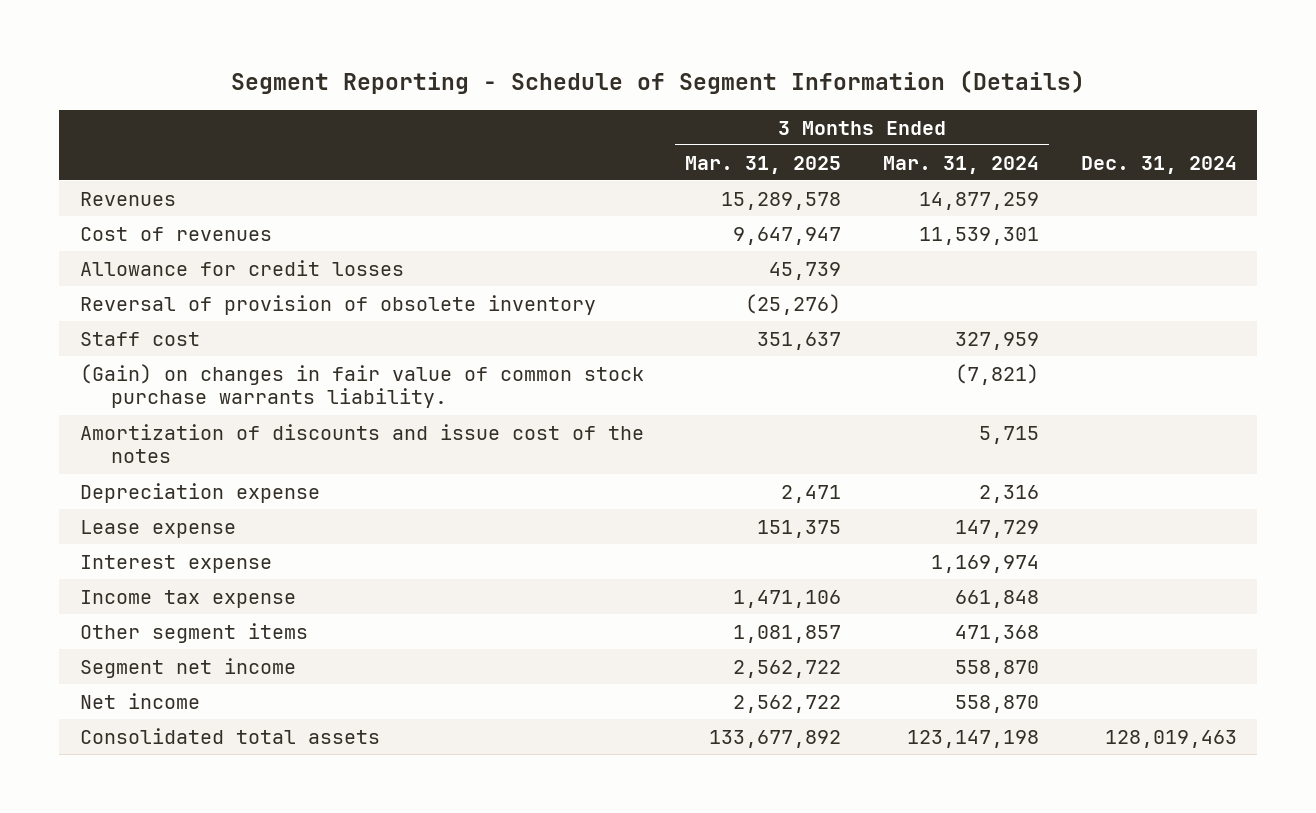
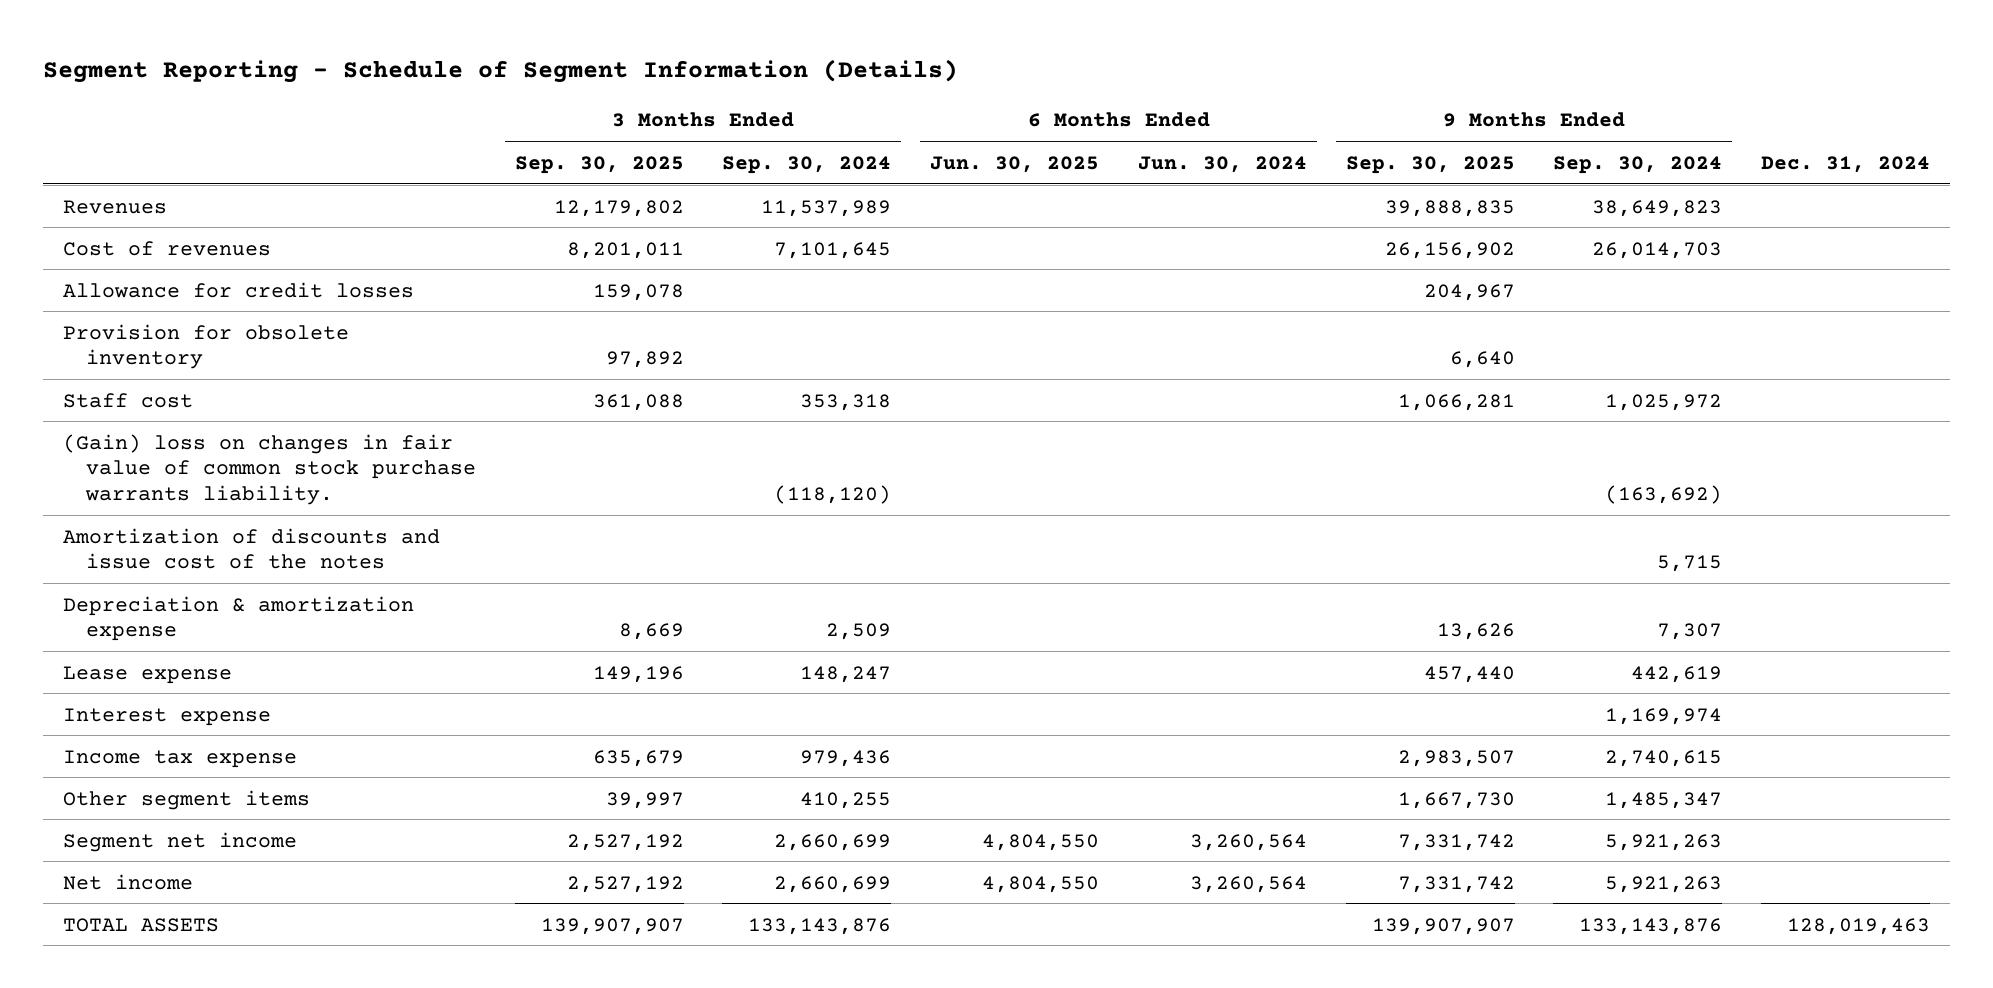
- | 3 Months Ended Mar. 31, 2025 | 3 Months Ended Mar. 31, 2024 | Dec. 31, 2024
+ | 3 Months Ended Sep. 30, 2025 | 3 Months Ended Sep. 30, 2024 | 6 Months Ended Jun. 30, 2025 | 6 Months Ended Jun. 30, 2024 | 9 Months Ended Sep. 30, 2025 | 9 Months Ended Sep. 30, 2024 | Dec. 31, 2024
- Reversal of provision of obsolete inventory | (25,276) | |
+ Provision for obsolete inventory | 97,892 | | | | 6,640 | |
- (Gain) on changes in fair value of common stock purchase warrants liability. | | (7,821) |
+ (Gain) loss on changes in fair value of common stock purchase warrants liability. | | (118,120) | | | | (163,692) |
- Depreciation expense | 2,471 | 2,316 |
+ Depreciation & amortization expense | 8,669 | 2,509 | | | 13,626 | 7,307 |
- Consolidated total assets | 133,677,892 | 123,147,198 | 128,019,463
+ TOTAL ASSETS | 139,907,907 | 133,143,876 | | | 139,907,907 | 133,143,876 | 128,019,463

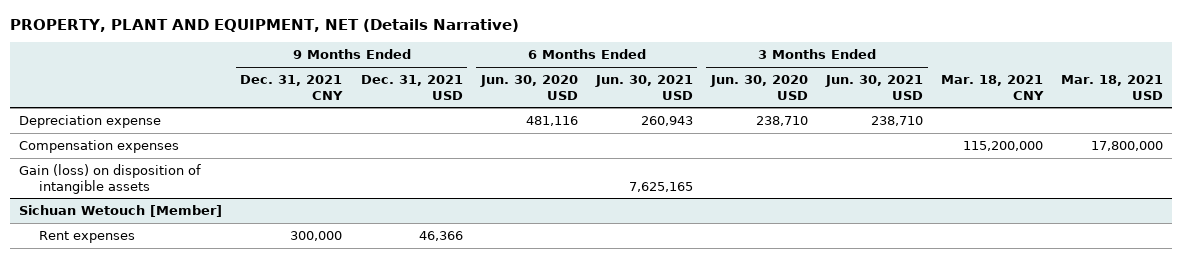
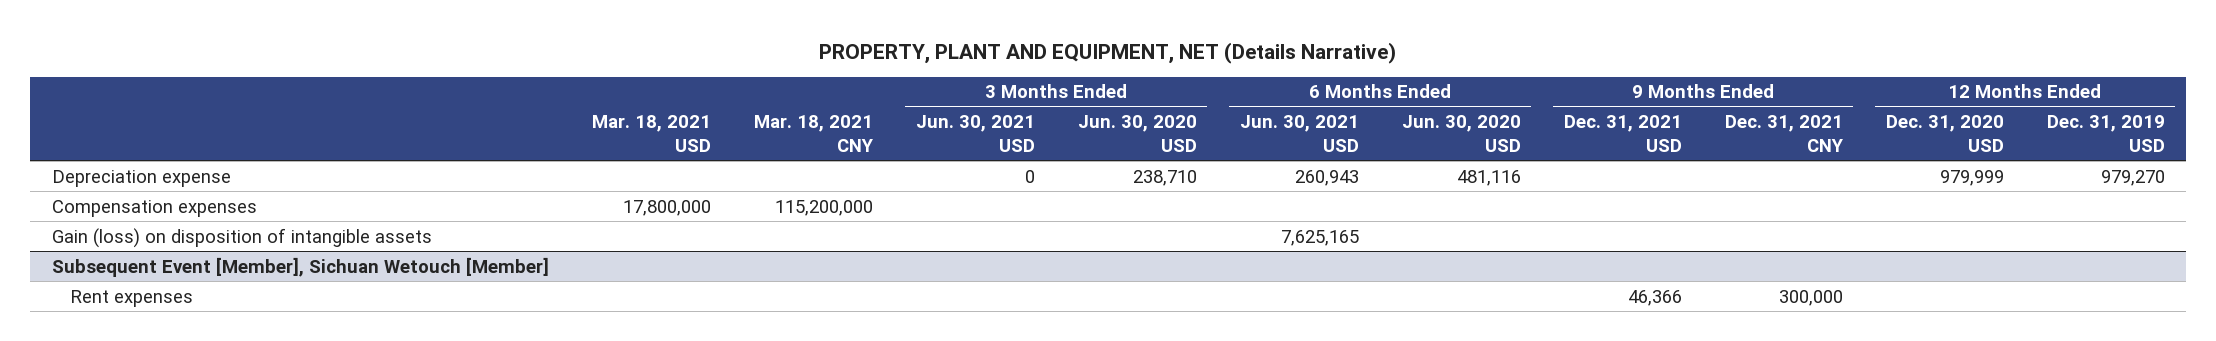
- | 9 Months Ended Dec. 31, 2021 CNY | 9 Months Ended Dec. 31, 2021 USD | 6 Months Ended Jun. 30, 2020 USD | 6 Months Ended Jun. 30, 2021 USD | 3 Months Ended Jun. 30, 2020 USD | 3 Months Ended Jun. 30, 2021 USD | Mar. 18, 2021 CNY | Mar. 18, 2021 USD
+ | Mar. 18, 2021 USD | Mar. 18, 2021 CNY | 3 Months Ended Jun. 30, 2021 USD | 3 Months Ended Jun. 30, 2020 USD | 6 Months Ended Jun. 30, 2021 USD | 6 Months Ended Jun. 30, 2020 USD | 9 Months Ended Dec. 31, 2021 USD | 9 Months Ended Dec. 31, 2021 CNY | 12 Months Ended Dec. 31, 2020 USD | 12 Months Ended Dec. 31, 2019 USD
- Depreciation expense | | | 481,116 | 260,943 | 238,710 | 238,710 | |
+ Depreciation expense | | | 0 | 238,710 | 260,943 | 481,116 | | | 979,999 | 979,270
- Sichuan Wetouch [Member]
+ Subsequent Event [Member], Sichuan Wetouch [Member]

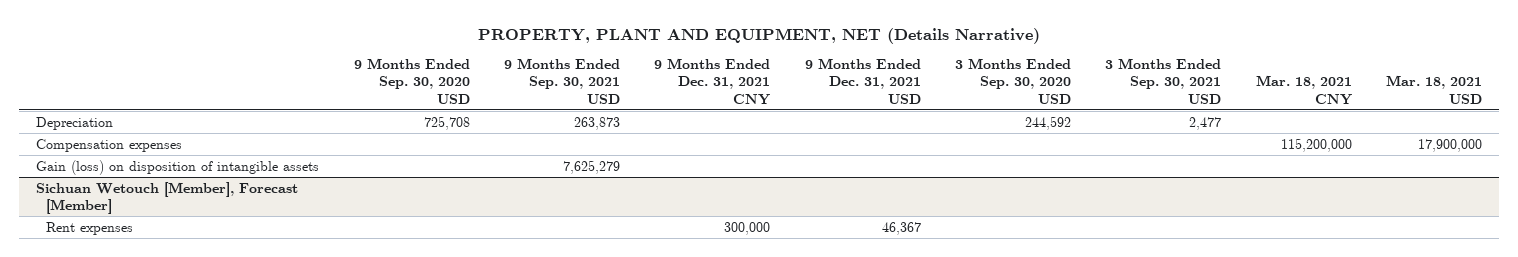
- | Mar. 18, 2021 USD | Mar. 18, 2021 CNY | 3 Months Ended Jun. 30, 2021 USD | 3 Months Ended Jun. 30, 2020 USD | 6 Months Ended Jun. 30, 2021 USD | 6 Months Ended Jun. 30, 2020 USD | 9 Months Ended Dec. 31, 2021 USD | 9 Months Ended Dec. 31, 2021 CNY | 12 Months Ended Dec. 31, 2020 USD | 12 Months Ended Dec. 31, 2019 USD
+ | 9 Months Ended Sep. 30, 2020 USD | 9 Months Ended Sep. 30, 2021 USD | 9 Months Ended Dec. 31, 2021 CNY | 9 Months Ended Dec. 31, 2021 USD | 3 Months Ended Sep. 30, 2020 USD | 3 Months Ended Sep. 30, 2021 USD | Mar. 18, 2021 CNY | Mar. 18, 2021 USD
- Depreciation expense | | | 0 | 238,710 | 260,943 | 481,116 | | | 979,999 | 979,270
- Compensation expenses | 17,800,000 | 115,200,000 | | | | | | | |
+ Depreciation | 725,708 | 263,873 | | | 244,592 | 2,477 | |
+ Compensation expenses | | | | | | | 115,200,000 | 17,900,000
- Subsequent Event [Member], Sichuan Wetouch [Member]
- Rent expenses | | | | | | | 46,366 | 300,000 | |
+ Sichuan Wetouch [Member], Forecast [Member]
+ Rent expenses | | | 300,000 | 46,367 | | | |

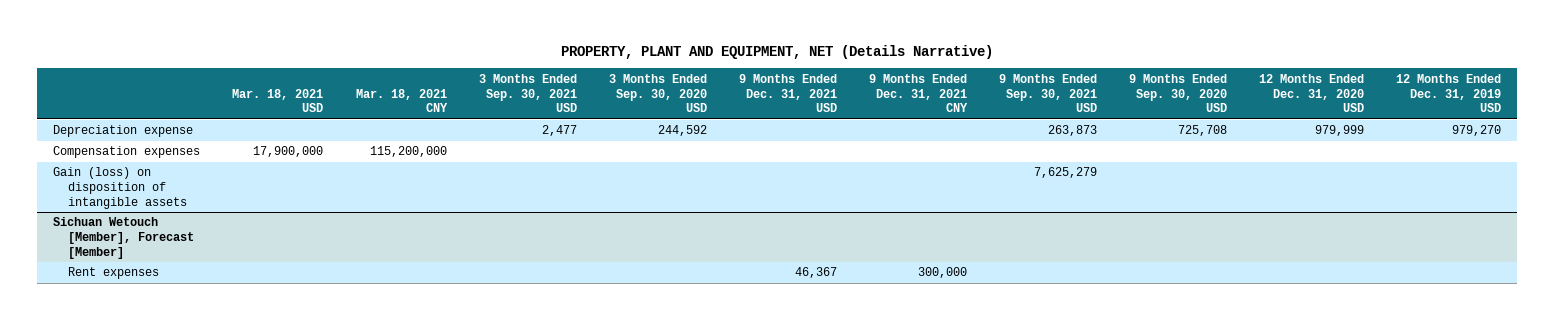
- | 9 Months Ended Sep. 30, 2020 USD | 9 Months Ended Sep. 30, 2021 USD | 9 Months Ended Dec. 31, 2021 CNY | 9 Months Ended Dec. 31, 2021 USD | 3 Months Ended Sep. 30, 2020 USD | 3 Months Ended Sep. 30, 2021 USD | Mar. 18, 2021 CNY | Mar. 18, 2021 USD
+ | Mar. 18, 2021 USD | Mar. 18, 2021 CNY | 3 Months Ended Sep. 30, 2021 USD | 3 Months Ended Sep. 30, 2020 USD | 9 Months Ended Dec. 31, 2021 USD | 9 Months Ended Dec. 31, 2021 CNY | 9 Months Ended Sep. 30, 2021 USD | 9 Months Ended Sep. 30, 2020 USD | 12 Months Ended Dec. 31, 2020 USD | 12 Months Ended Dec. 31, 2019 USD
- Depreciation | 725,708 | 263,873 | | | 244,592 | 2,477 | |
+ Depreciation expense | | | 2,477 | 244,592 | | | 263,873 | 725,708 | 979,999 | 979,270

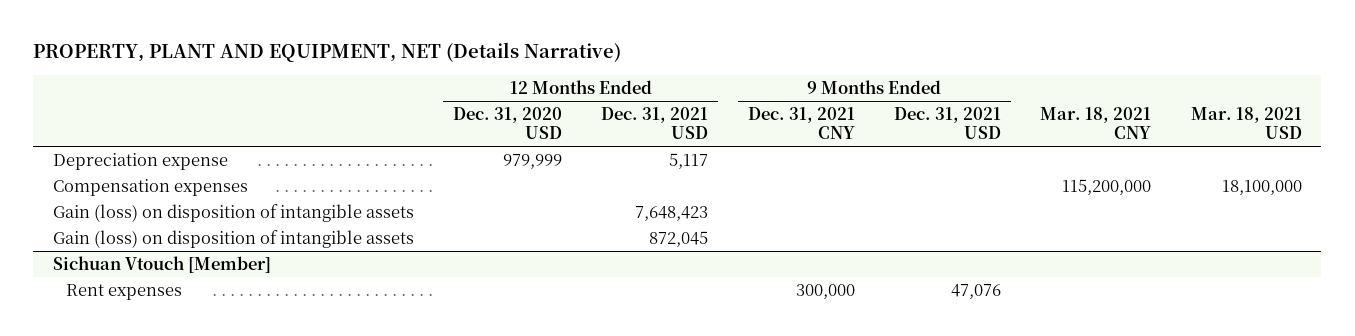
- | Mar. 18, 2021 USD | Mar. 18, 2021 CNY | 3 Months Ended Sep. 30, 2021 USD | 3 Months Ended Sep. 30, 2020 USD | 9 Months Ended Dec. 31, 2021 USD | 9 Months Ended Dec. 31, 2021 CNY | 9 Months Ended Sep. 30, 2021 USD | 9 Months Ended Sep. 30, 2020 USD | 12 Months Ended Dec. 31, 2020 USD | 12 Months Ended Dec. 31, 2019 USD
+ | 12 Months Ended Dec. 31, 2020 USD | 12 Months Ended Dec. 31, 2021 USD | 9 Months Ended Dec. 31, 2021 CNY | 9 Months Ended Dec. 31, 2021 USD | Mar. 18, 2021 CNY | Mar. 18, 2021 USD
- Compensation expenses | 17,900,000 | 115,200,000 | | | | | | | |
+ Compensation expenses | | | | | 115,200,000 | 18,100,000
- Sichuan Wetouch [Member], Forecast [Member]
- Rent expenses | | | | | 46,367 | 300,000 | | | |
+ Gain (loss) on disposition of intangible assets | | 872,045 | | | |
+ Sichuan Vtouch [Member]
+ Rent expenses | | | 300,000 | 47,076 | |

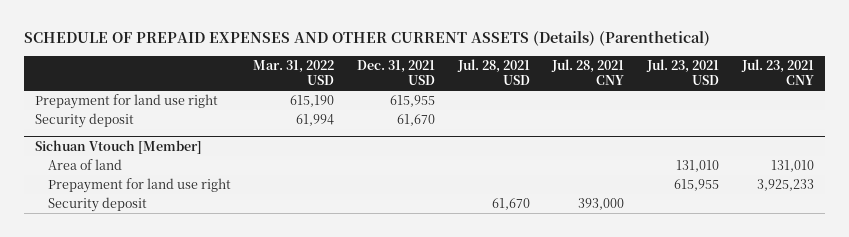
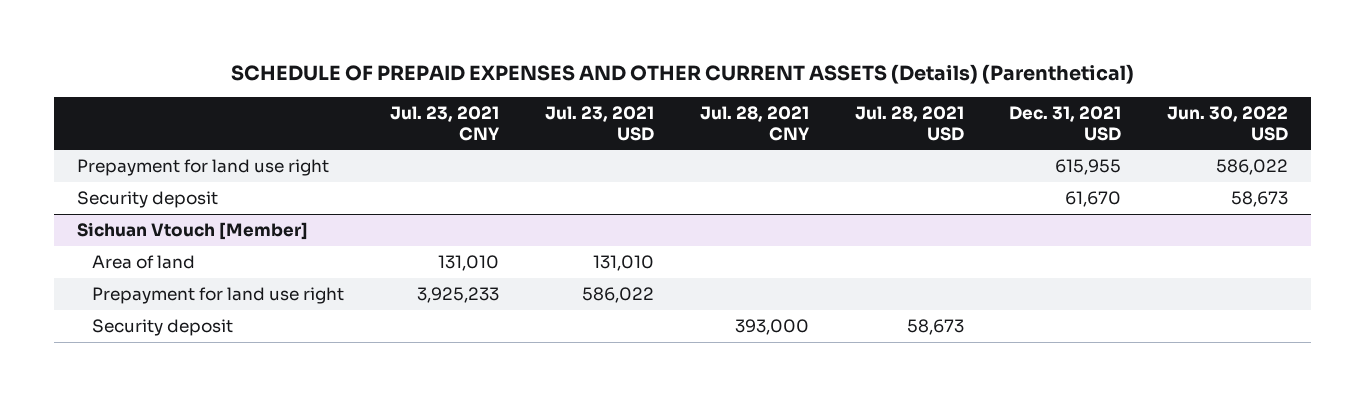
- | Mar. 31, 2022 USD | Dec. 31, 2021 USD | Jul. 28, 2021 USD | Jul. 28, 2021 CNY | Jul. 23, 2021 USD | Jul. 23, 2021 CNY
+ | Jul. 23, 2021 CNY | Jul. 23, 2021 USD | Jul. 28, 2021 CNY | Jul. 28, 2021 USD | Dec. 31, 2021 USD | Jun. 30, 2022 USD
@ Sichuan Vtouch [Member]
- Prepayment for land use right | | | | | 615,955 | 3,925,233
- Security deposit | | | 61,670 | 393,000 | |
+ Prepayment for land use right | 3,925,233 | 586,022 | | | |
+ Security deposit | | | 393,000 | 58,673 | |

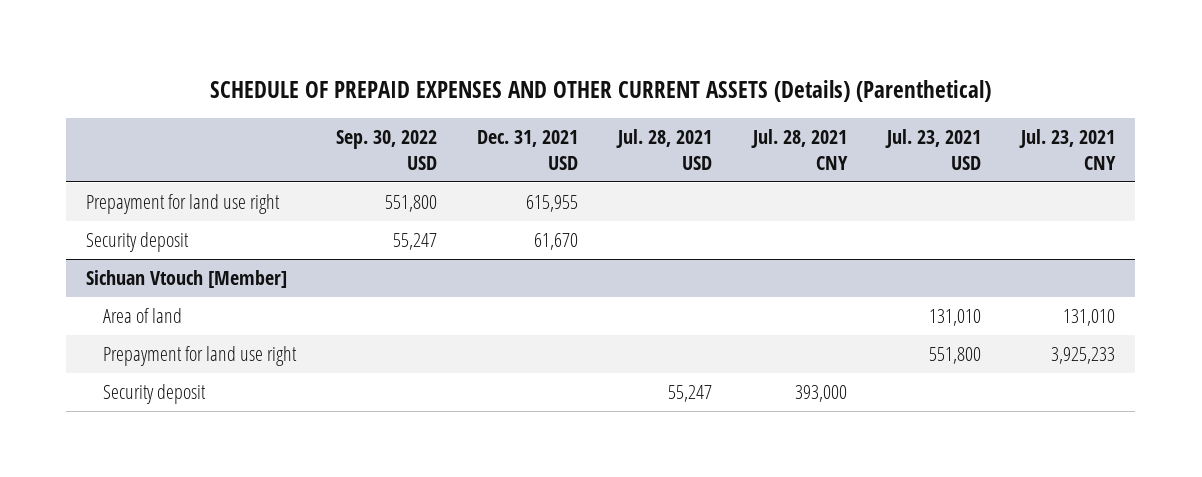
- | Jul. 23, 2021 CNY | Jul. 23, 2021 USD | Jul. 28, 2021 CNY | Jul. 28, 2021 USD | Dec. 31, 2021 USD | Jun. 30, 2022 USD
+ | Sep. 30, 2022 USD | Dec. 31, 2021 USD | Jul. 28, 2021 USD | Jul. 28, 2021 CNY | Jul. 23, 2021 USD | Jul. 23, 2021 CNY
@ Sichuan Vtouch [Member]
- Prepayment for land use right | 3,925,233 | 586,022 | | | |
- Security deposit | | | 393,000 | 58,673 | |
+ Prepayment for land use right | | | | | 551,800 | 3,925,233
+ Security deposit | | | 55,247 | 393,000 | |

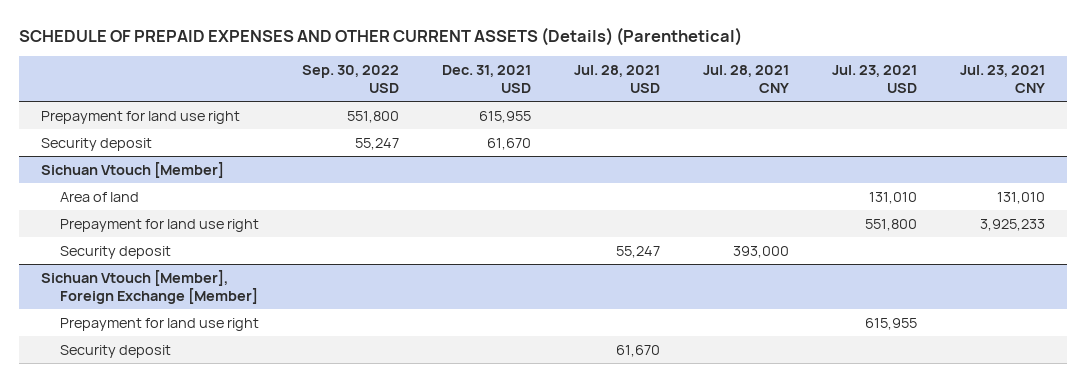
+ Sichuan Vtouch [Member], Foreign Exchange [Member]
+ Prepayment for land use right | | | | | 615,955 |
+ Security deposit | | | 61,670 | | |

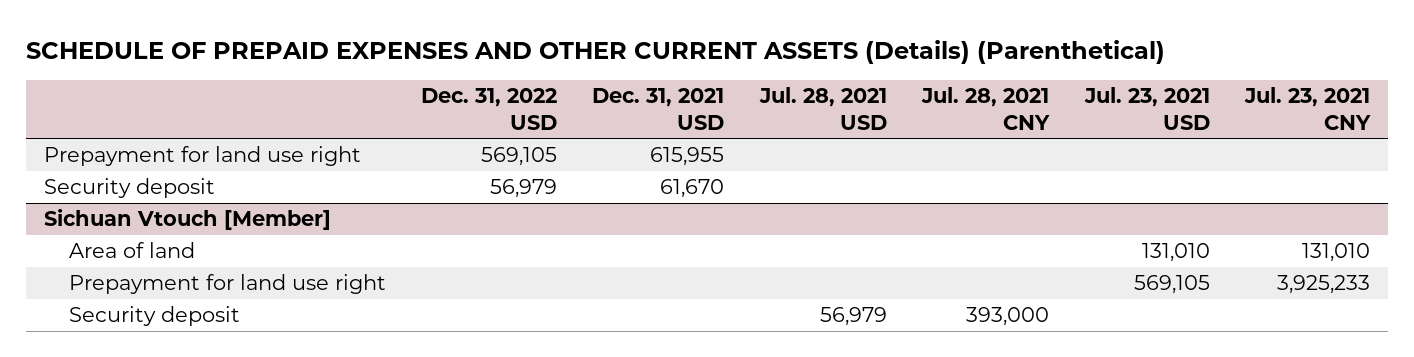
- | Sep. 30, 2022 USD | Dec. 31, 2021 USD | Jul. 28, 2021 USD | Jul. 28, 2021 CNY | Jul. 23, 2021 USD | Jul. 23, 2021 CNY
+ | Dec. 31, 2022 USD | Dec. 31, 2021 USD | Jul. 28, 2021 USD | Jul. 28, 2021 CNY | Jul. 23, 2021 USD | Jul. 23, 2021 CNY
@ Sichuan Vtouch [Member]
- Prepayment for land use right | | | | | 551,800 | 3,925,233
- Security deposit | | | 55,247 | 393,000 | |
- Sichuan Vtouch [Member], Foreign Exchange [Member]
- Prepayment for land use right | | | | | 615,955 |
- Security deposit | | | 61,670 | | |
@ Sichuan Vtouch [Member]
+ Prepayment for land use right | | | | | 569,105 | 3,925,233
+ Security deposit | | | 56,979 | 393,000 | |

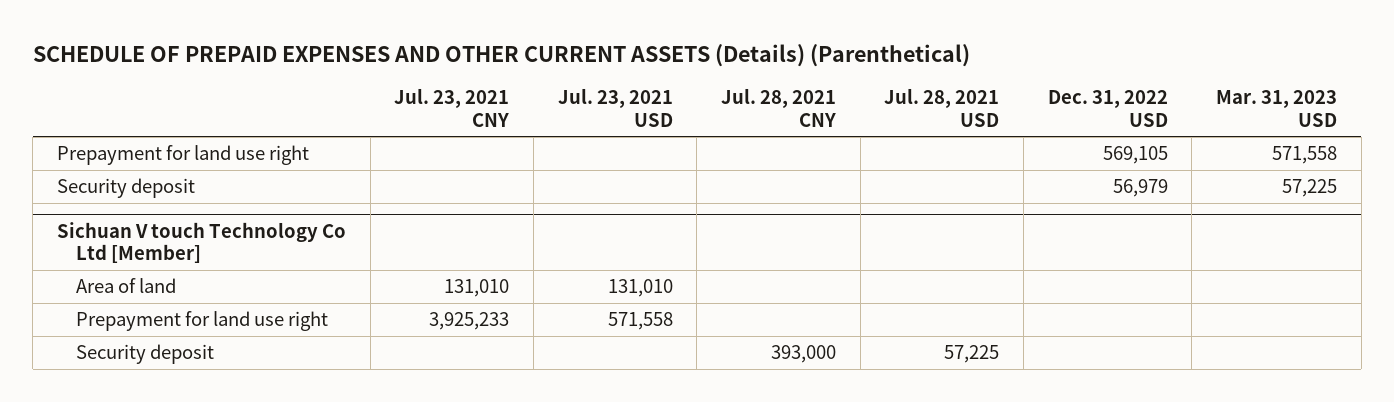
- | Dec. 31, 2022 USD | Dec. 31, 2021 USD | Jul. 28, 2021 USD | Jul. 28, 2021 CNY | Jul. 23, 2021 USD | Jul. 23, 2021 CNY
+ | Jul. 23, 2021 CNY | Jul. 23, 2021 USD | Jul. 28, 2021 CNY | Jul. 28, 2021 USD | Dec. 31, 2022 USD | Mar. 31, 2023 USD
- Sichuan Vtouch [Member]
+ Sichuan V touch Technology Co Ltd [Member]
- Prepayment for land use right | | | | | 569,105 | 3,925,233
- Security deposit | | | 56,979 | 393,000 | |
+ Prepayment for land use right | 3,925,233 | 571,558 | | | |
+ Security deposit | | | 393,000 | 57,225 | |

